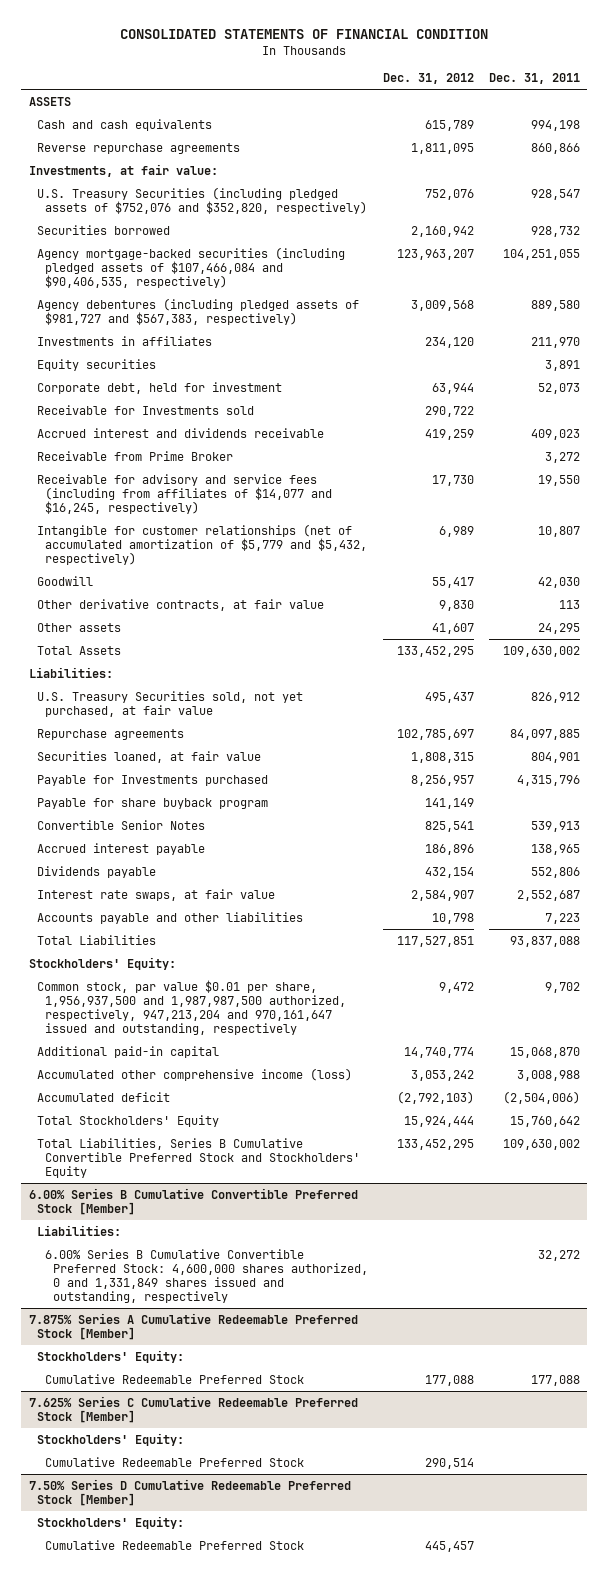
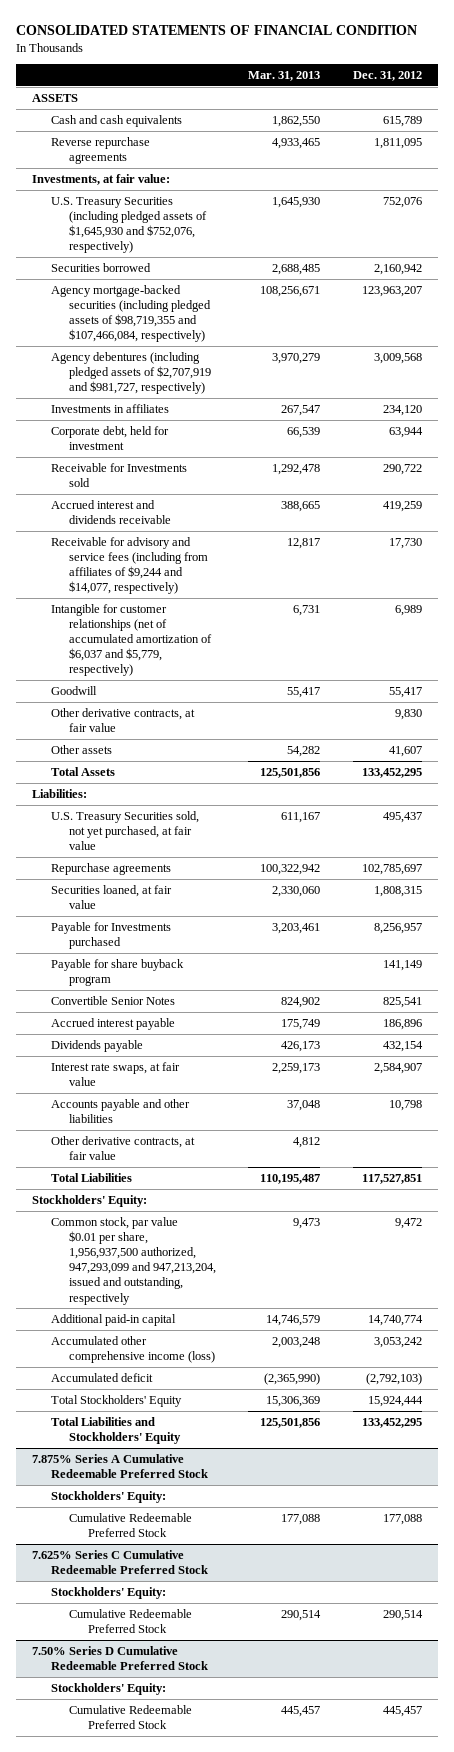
- | Dec. 31, 2012 | Dec. 31, 2011
+ | Mar. 31, 2013 | Dec. 31, 2012
- U.S. Treasury Securities (including pledged assets of $752,076 and $352,820, respectively) | 752,076 | 928,547
+ U.S. Treasury Securities (including pledged assets of $1,645,930 and $752,076, respectively) | 1,645,930 | 752,076
- Agency mortgage-backed securities (including pledged assets of $107,466,084 and $90,406,535, respectively) | 123,963,207 | 104,251,055
- Agency debentures (including pledged assets of $981,727 and $567,383, respectively) | 3,009,568 | 889,580
+ Agency mortgage-backed securities (including pledged assets of $98,719,355 and $107,466,084, respectively) | 108,256,671 | 123,963,207
+ Agency debentures (including pledged assets of $2,707,919 and $981,727, respectively) | 3,970,279 | 3,009,568
- Equity securities | | 3,891
- Receivable from Prime Broker | | 3,272
- Receivable for advisory and service fees (including from affiliates of $14,077 and $16,245, respectively) | 17,730 | 19,550
- Intangible for customer relationships (net of accumulated amortization of $5,779 and $5,432, respectively) | 6,989 | 10,807
+ Receivable for advisory and service fees (including from affiliates of $9,244 and $14,077, respectively) | 12,817 | 17,730
+ Intangible for customer relationships (net of accumulated amortization of $6,037 and $5,779, respectively) | 6,731 | 6,989
+ Other derivative contracts, at fair value | 4,812 |
- Common stock, par value $0.01 per share, 1,956,937,500 and 1,987,987,500 authorized, respectively, 947,213,204 and 970,161,647 issued and outstanding, respectively | 9,472 | 9,702
+ Common stock, par value $0.01 per share, 1,956,937,500 authorized, 947,293,099 and 947,213,204, issued and outstanding, respectively | 9,473 | 9,472
- Total Liabilities, Series B Cumulative Convertible Preferred Stock and Stockholders' Equity | 133,452,295 | 109,630,002
- 6.00% Series B Cumulative Convertible Preferred Stock [Member]
- Liabilities:
- 6.00% Series B Cumulative Convertible Preferred Stock: 4,600,000 shares authorized, 0 and 1,331,849 shares issued and outstanding, respectively | | 32,272
- 7.875% Series A Cumulative Redeemable Preferred Stock [Member]
+ Total Liabilities and Stockholders' Equity | 125,501,856 | 133,452,295
+ 7.875% Series A Cumulative Redeemable Preferred Stock
- 7.625% Series C Cumulative Redeemable Preferred Stock [Member]
+ 7.625% Series C Cumulative Redeemable Preferred Stock
- 7.50% Series D Cumulative Redeemable Preferred Stock [Member]
+ 7.50% Series D Cumulative Redeemable Preferred Stock

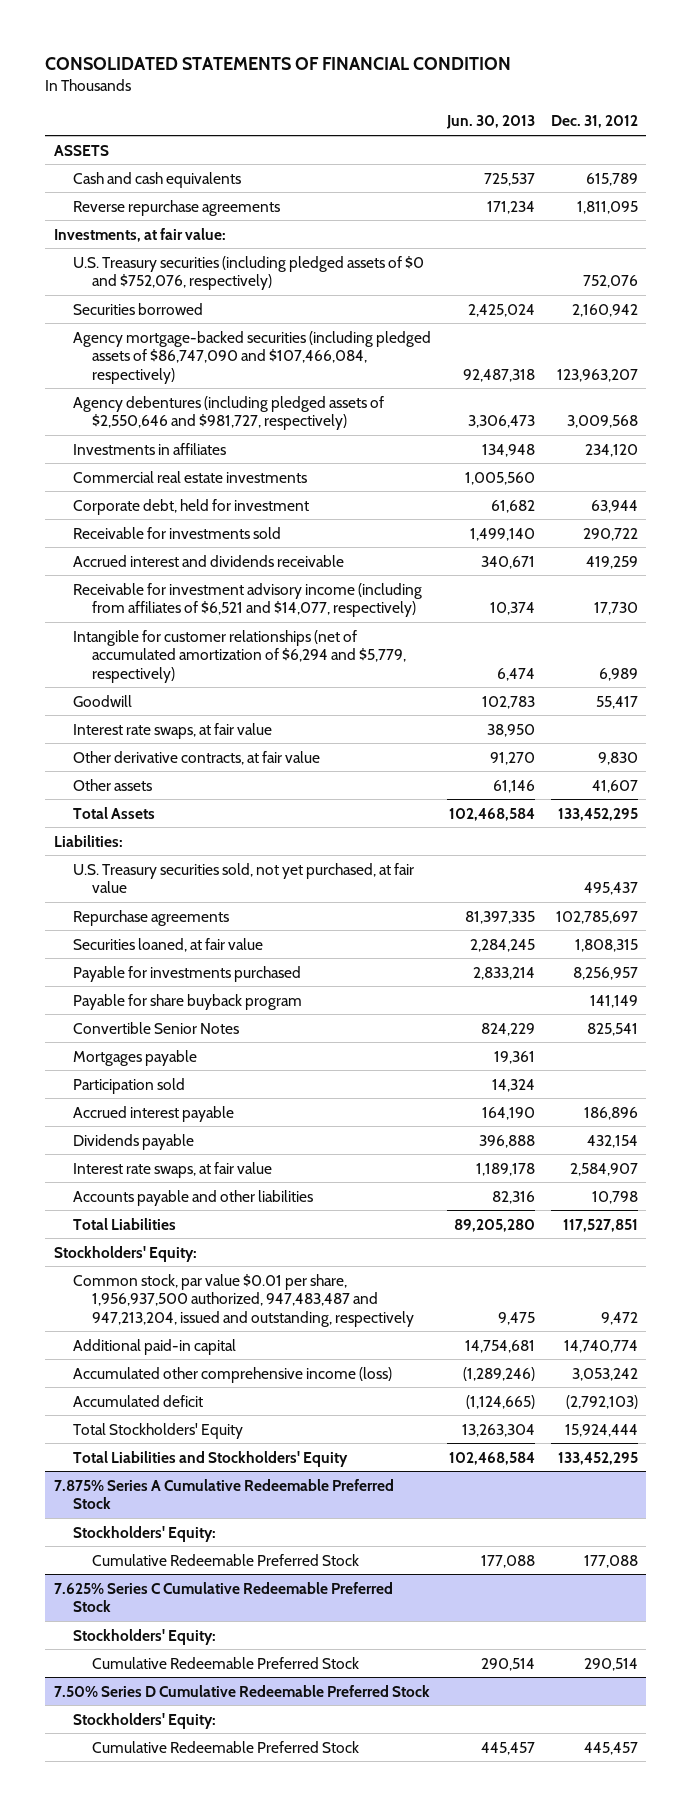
- | Mar. 31, 2013 | Dec. 31, 2012
+ | Jun. 30, 2013 | Dec. 31, 2012
- U.S. Treasury Securities (including pledged assets of $1,645,930 and $752,076, respectively) | 1,645,930 | 752,076
+ U.S. Treasury securities (including pledged assets of $0 and $752,076, respectively) | | 752,076
- Agency mortgage-backed securities (including pledged assets of $98,719,355 and $107,466,084, respectively) | 108,256,671 | 123,963,207
- Agency debentures (including pledged assets of $2,707,919 and $981,727, respectively) | 3,970,279 | 3,009,568
+ Agency mortgage-backed securities (including pledged assets of $86,747,090 and $107,466,084, respectively) | 92,487,318 | 123,963,207
+ Agency debentures (including pledged assets of $2,550,646 and $981,727, respectively) | 3,306,473 | 3,009,568
+ Commercial real estate investments | 1,005,560 |
- Receivable for Investments sold | 1,292,478 | 290,722
+ Receivable for investments sold | 1,499,140 | 290,722
- Receivable for advisory and service fees (including from affiliates of $9,244 and $14,077, respectively) | 12,817 | 17,730
- Intangible for customer relationships (net of accumulated amortization of $6,037 and $5,779, respectively) | 6,731 | 6,989
+ Receivable for investment advisory income (including from affiliates of $6,521 and $14,077, respectively) | 10,374 | 17,730
+ Intangible for customer relationships (net of accumulated amortization of $6,294 and $5,779, respectively) | 6,474 | 6,989
+ Interest rate swaps, at fair value | 38,950 |
- U.S. Treasury Securities sold, not yet purchased, at fair value | 611,167 | 495,437
+ U.S. Treasury securities sold, not yet purchased, at fair value | | 495,437
- Payable for Investments purchased | 3,203,461 | 8,256,957
+ Payable for investments purchased | 2,833,214 | 8,256,957
+ Mortgages payable | 19,361 |
+ Participation sold | 14,324 |
- Other derivative contracts, at fair value | 4,812 |
- Common stock, par value $0.01 per share, 1,956,937,500 authorized, 947,293,099 and 947,213,204, issued and outstanding, respectively | 9,473 | 9,472
+ Common stock, par value $0.01 per share, 1,956,937,500 authorized, 947,483,487 and 947,213,204, issued and outstanding, respectively | 9,475 | 9,472

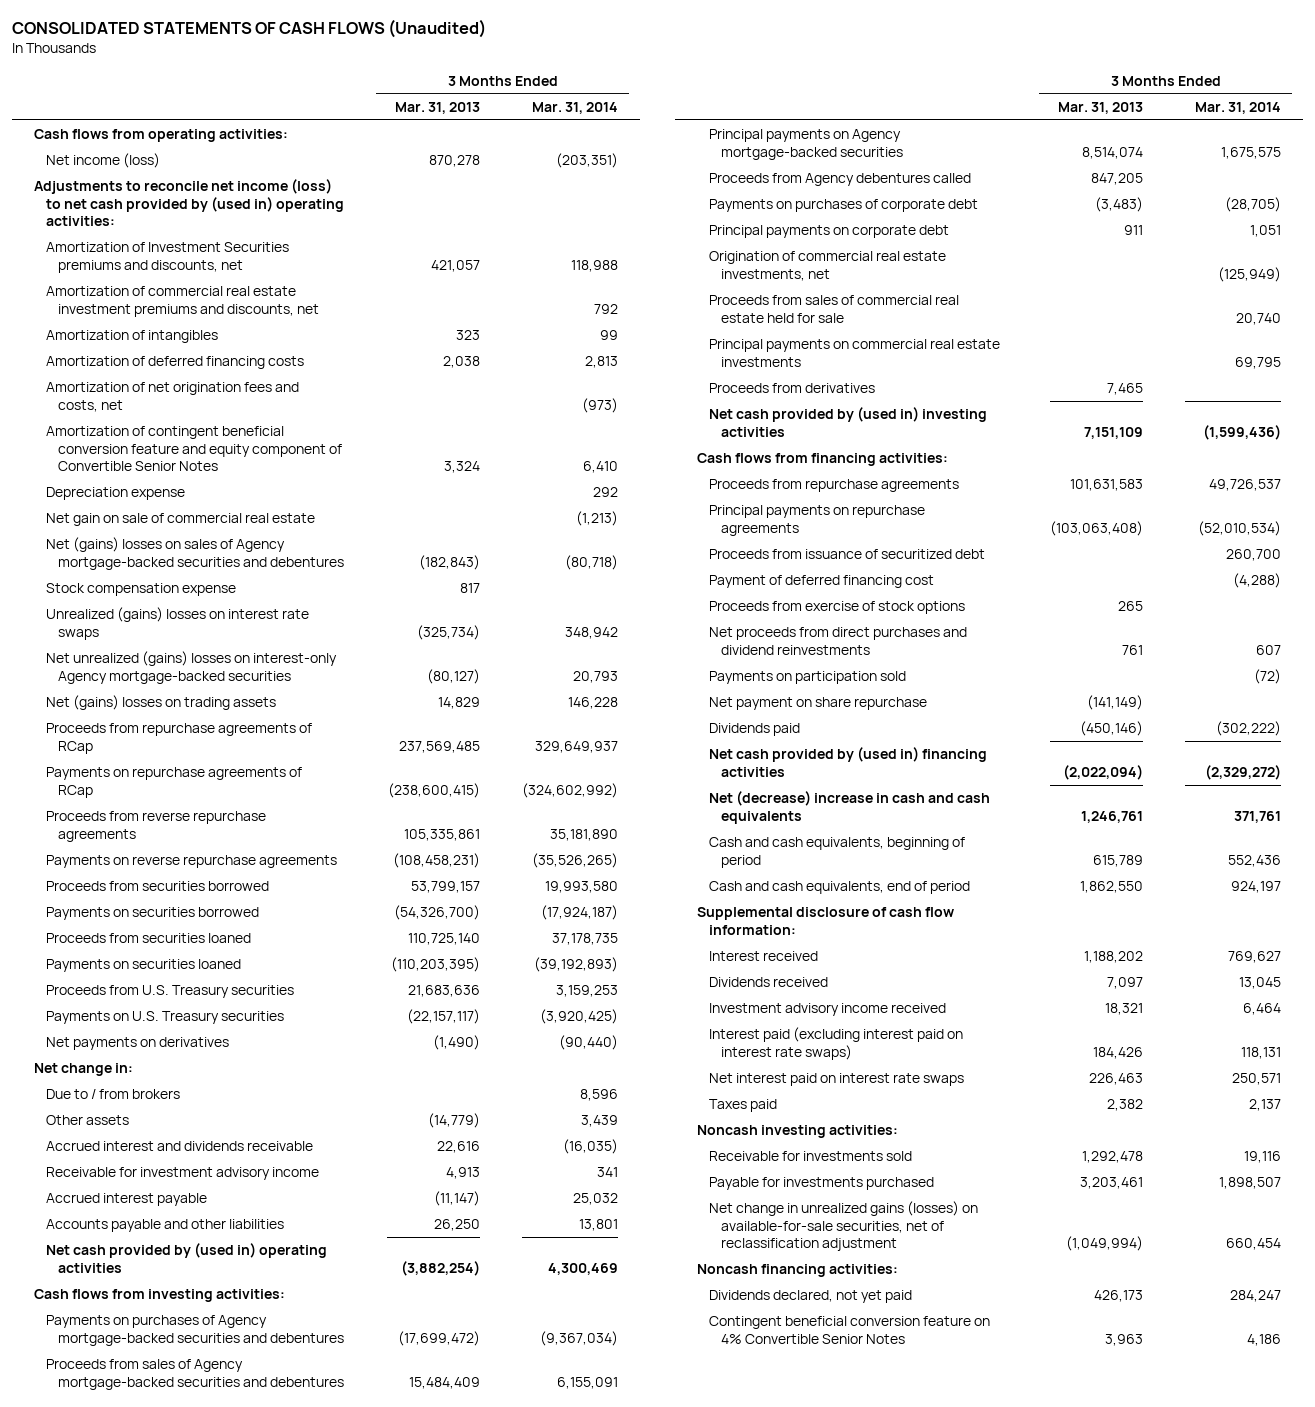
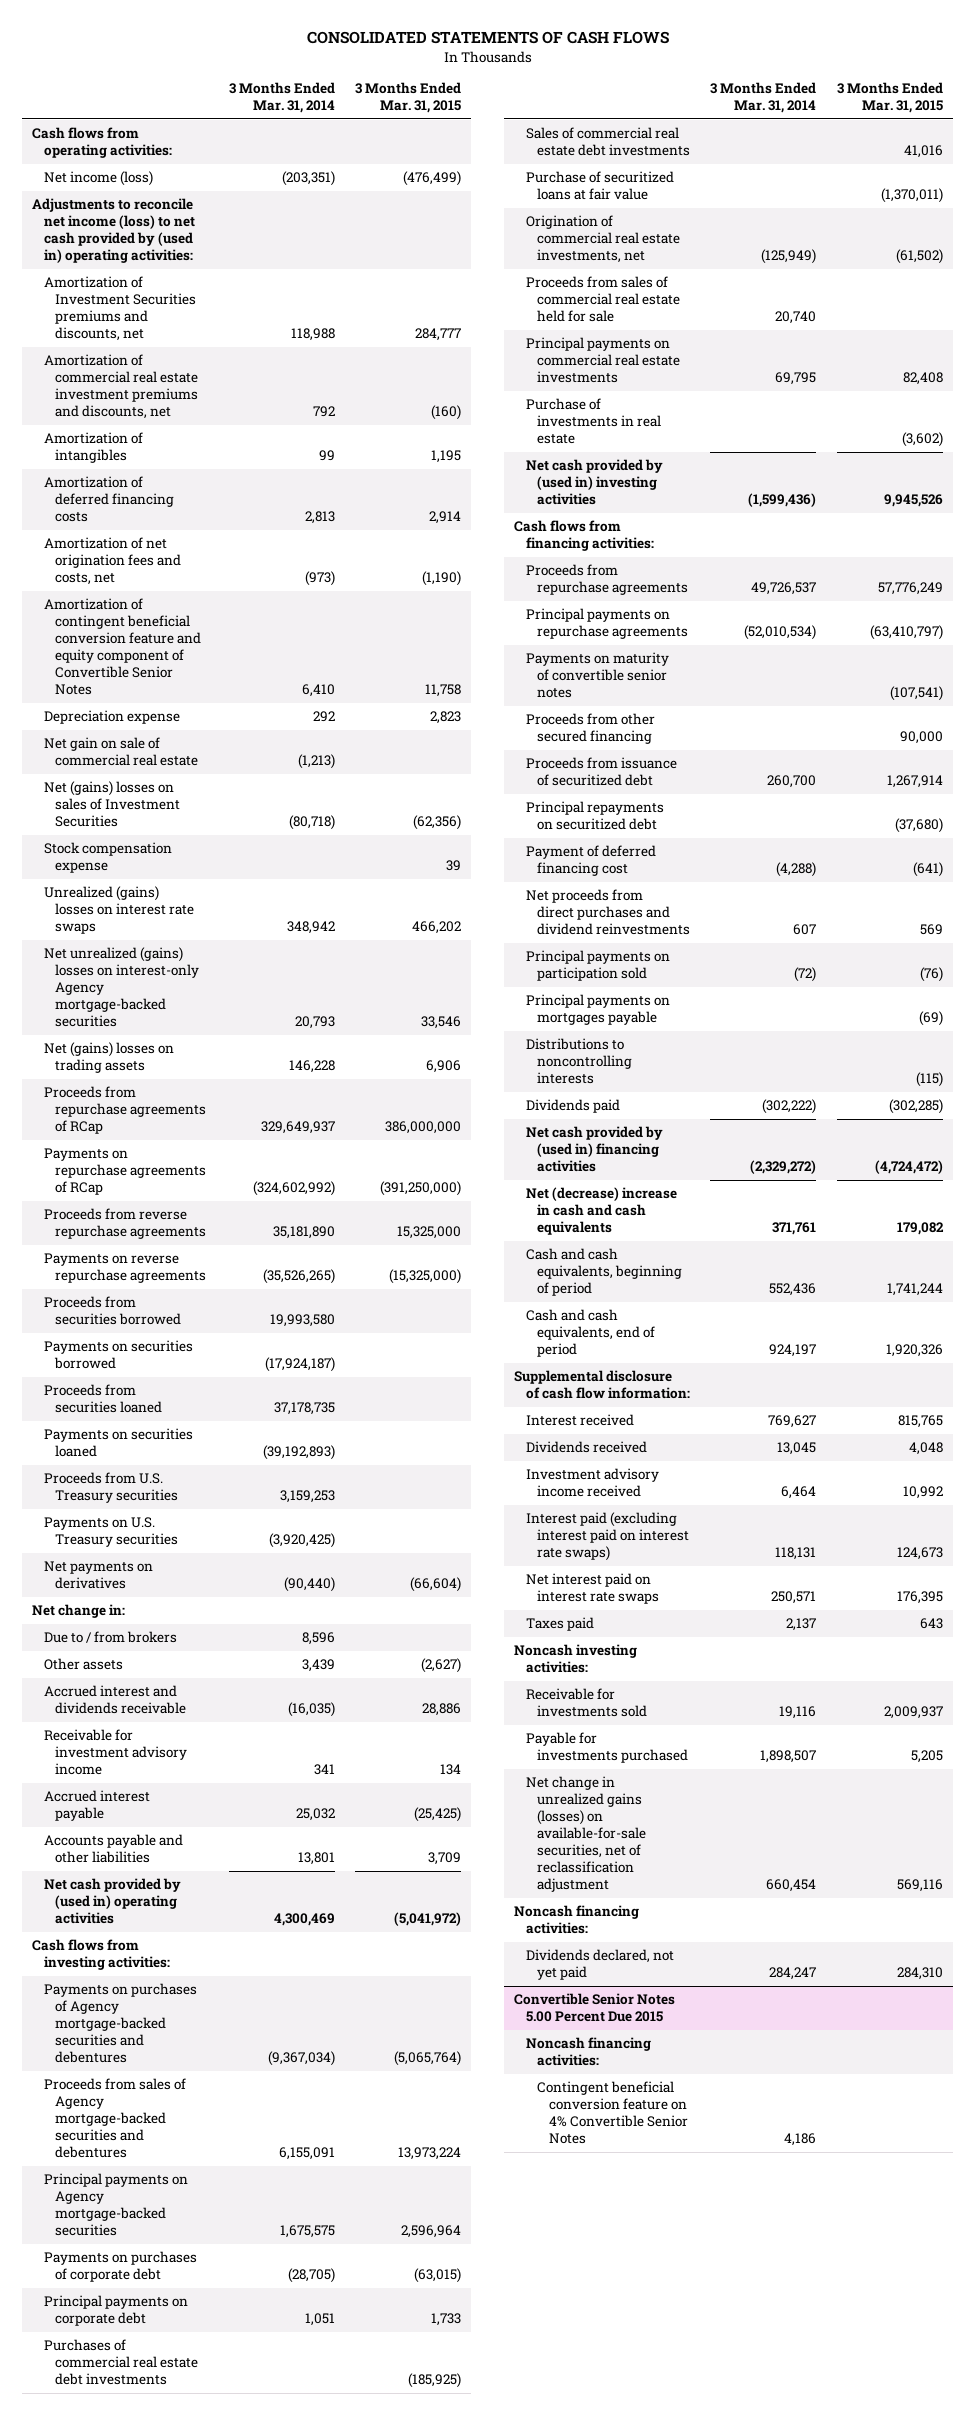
- CONSOLIDATED STATEMENTS OF CASH FLOWS (Unaudited)
+ CONSOLIDATED STATEMENTS OF CASH FLOWS
- | 3 Months Ended Mar. 31, 2013 | 3 Months Ended Mar. 31, 2014
+ | 3 Months Ended Mar. 31, 2014 | 3 Months Ended Mar. 31, 2015
- Net (gains) losses on sales of Agency mortgage-backed securities and debentures | (182,843) | (80,718)
+ Net (gains) losses on sales of Investment Securities | (80,718) | (62,356)
- Proceeds from Agency debentures called | 847,205 |
+ Purchases of commercial real estate debt investments | | (185,925)
+ Sales of commercial real estate debt investments | | 41,016
+ Purchase of securitized loans at fair value | | (1,370,011)
- Proceeds from derivatives | 7,465 |
+ Purchase of investments in real estate | | (3,602)
+ Payments on maturity of convertible senior notes | | (107,541)
+ Proceeds from other secured financing | | 90,000
+ Principal repayments on securitized debt | | (37,680)
- Proceeds from exercise of stock options | 265 |
- Payments on participation sold | | (72)
- Net payment on share repurchase | (141,149) |
+ Principal payments on participation sold | (72) | (76)
+ Principal payments on mortgages payable | | (69)
+ Distributions to noncontrolling interests | | (115)
+ Convertible Senior Notes 5.00 Percent Due 2015
+ Noncash financing activities:

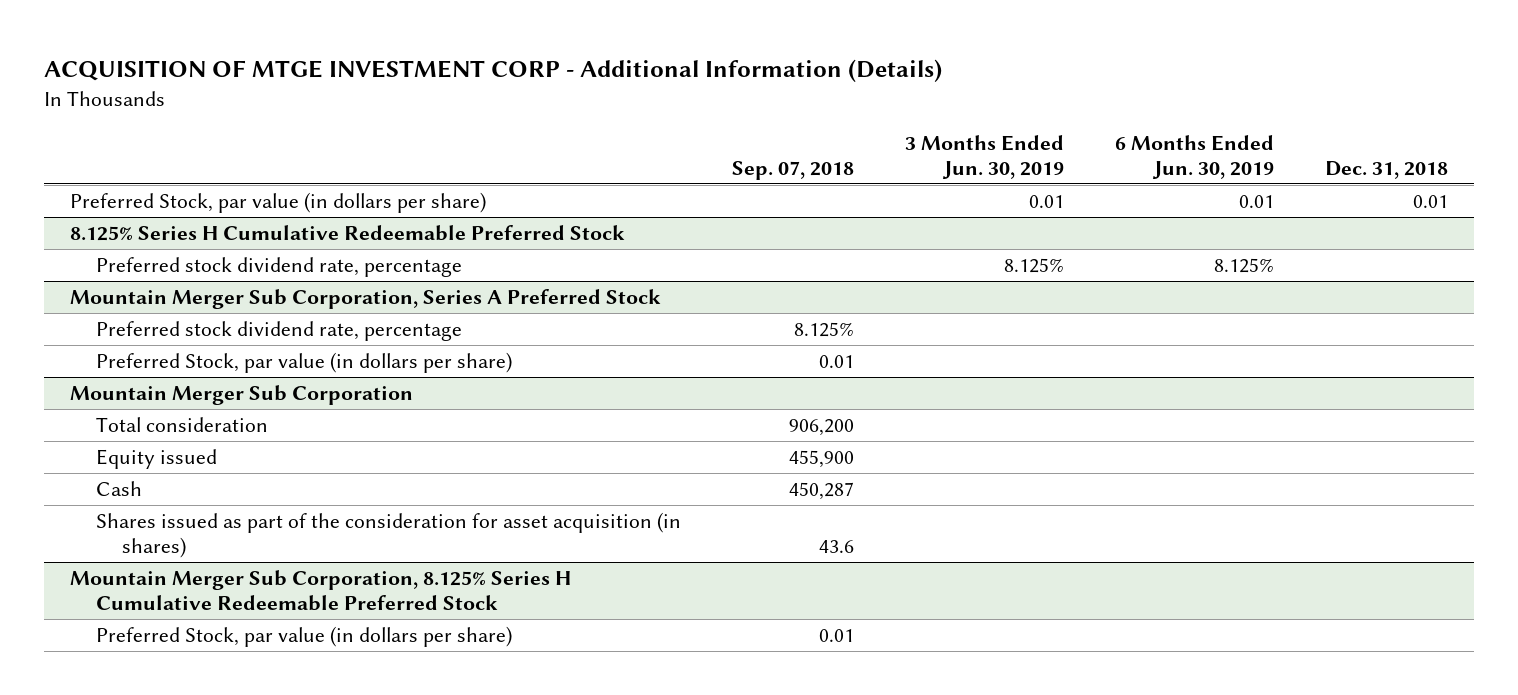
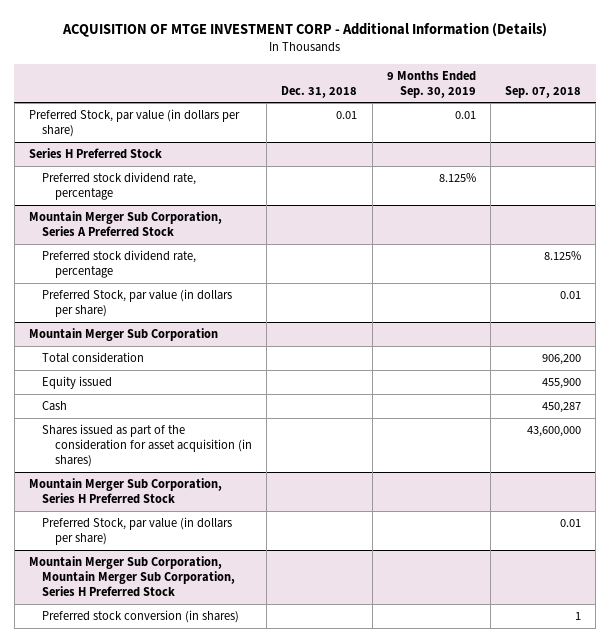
- | Sep. 07, 2018 | 3 Months Ended Jun. 30, 2019 | 6 Months Ended Jun. 30, 2019 | Dec. 31, 2018
+ | Dec. 31, 2018 | 9 Months Ended Sep. 30, 2019 | Sep. 07, 2018
- 8.125% Series H Cumulative Redeemable Preferred Stock
+ Series H Preferred Stock
@ Mountain Merger Sub Corporation
- Shares issued as part of the consideration for asset acquisition (in shares) | 43.6 | | |
- Mountain Merger Sub Corporation, 8.125% Series H Cumulative Redeemable Preferred Stock
@ Mountain Merger Sub Corporation
+ Shares issued as part of the consideration for asset acquisition (in shares) | | | 43,600,000
+ Mountain Merger Sub Corporation, Series H Preferred Stock
+ Mountain Merger Sub Corporation, Mountain Merger Sub Corporation, Series H Preferred Stock
+ Preferred stock conversion (in shares) | | | 1

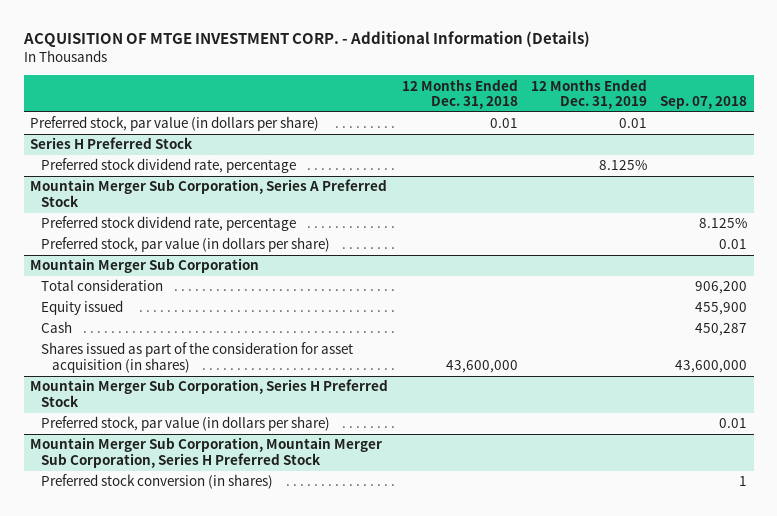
- ACQUISITION OF MTGE INVESTMENT CORP - Additional Information (Details)
+ ACQUISITION OF MTGE INVESTMENT CORP. - Additional Information (Details)
- | Dec. 31, 2018 | 9 Months Ended Sep. 30, 2019 | Sep. 07, 2018
+ | 12 Months Ended Dec. 31, 2018 | 12 Months Ended Dec. 31, 2019 | Sep. 07, 2018
- Preferred Stock, par value (in dollars per share) | 0.01 | 0.01 |
+ Preferred stock, par value (in dollars per share) | 0.01 | 0.01 |
@ Mountain Merger Sub Corporation, Series A Preferred Stock
- Preferred Stock, par value (in dollars per share) | | | 0.01
+ Preferred stock, par value (in dollars per share) | | | 0.01
@ Mountain Merger Sub Corporation, Series H Preferred Stock
- Preferred Stock, par value (in dollars per share) | | | 0.01
+ Preferred stock, par value (in dollars per share) | | | 0.01

